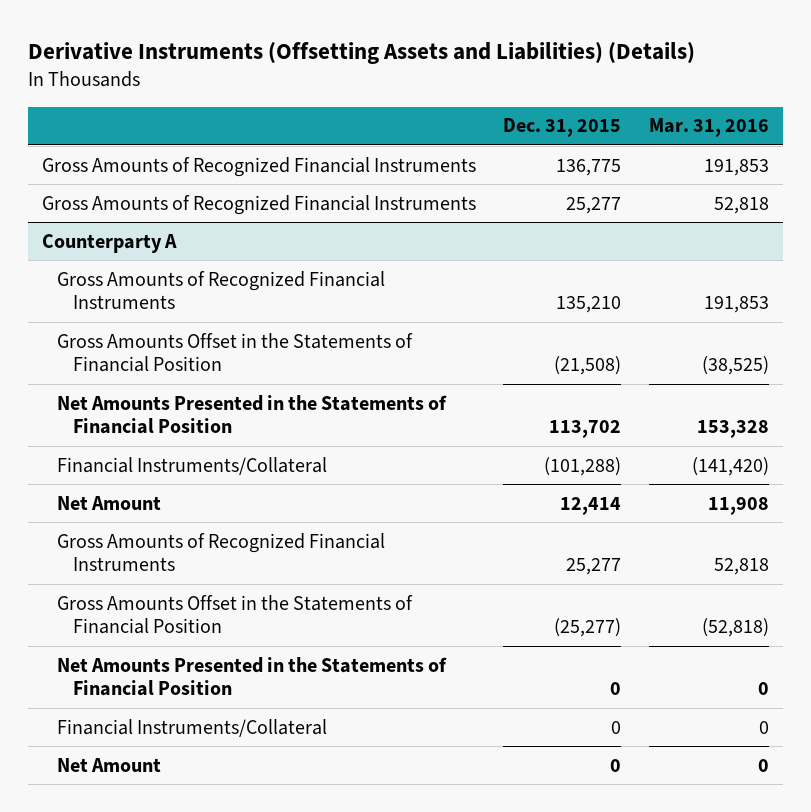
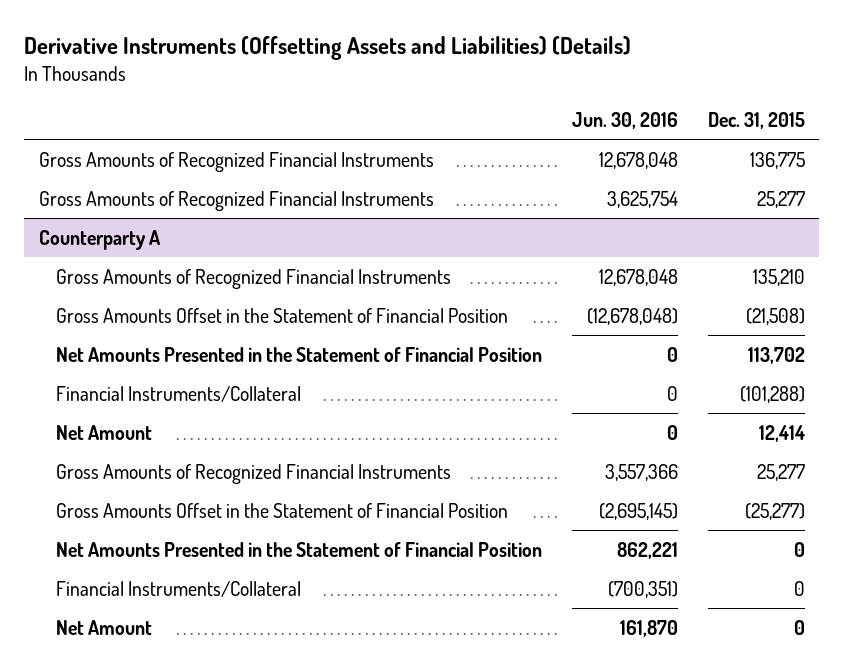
- | Dec. 31, 2015 | Mar. 31, 2016
+ | Jun. 30, 2016 | Dec. 31, 2015
@ Counterparty A
- Gross Amounts Offset in the Statements of Financial Position | (21,508) | (38,525)
- Net Amounts Presented in the Statements of Financial Position | 113,702 | 153,328
+ Gross Amounts Offset in the Statement of Financial Position | (12,678,048) | (21,508)
+ Net Amounts Presented in the Statement of Financial Position | 0 | 113,702
- Gross Amounts Offset in the Statements of Financial Position | (25,277) | (52,818)
- Net Amounts Presented in the Statements of Financial Position | 0 | 0
+ Gross Amounts Offset in the Statement of Financial Position | (2,695,145) | (25,277)
+ Net Amounts Presented in the Statement of Financial Position | 862,221 | 0

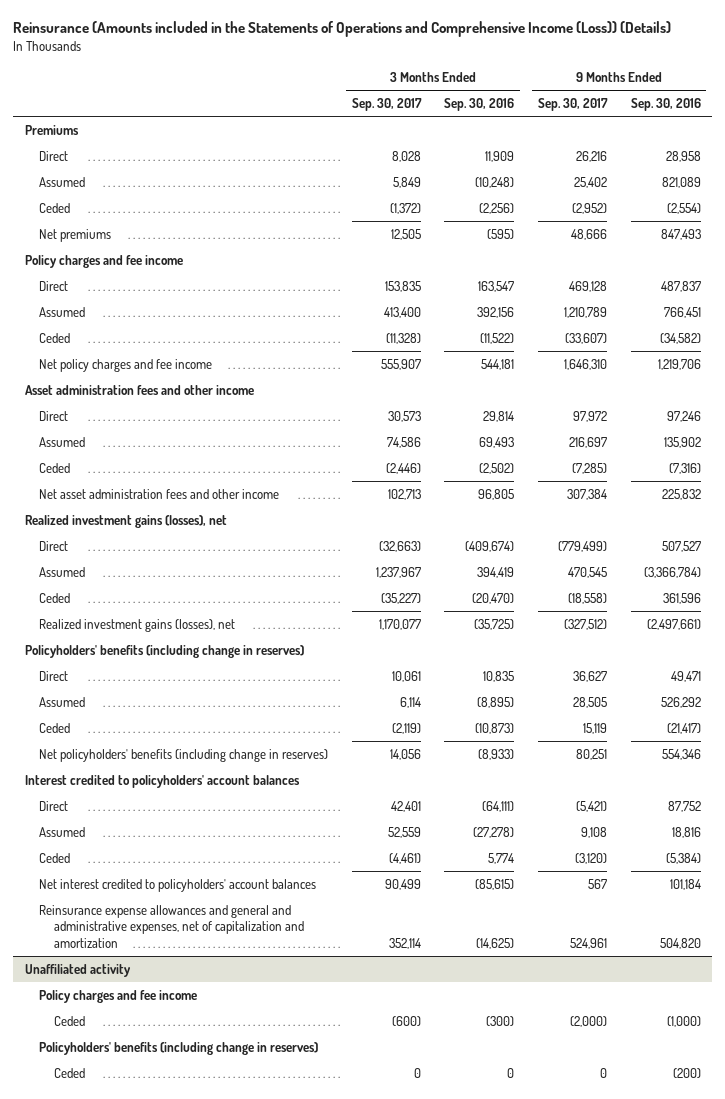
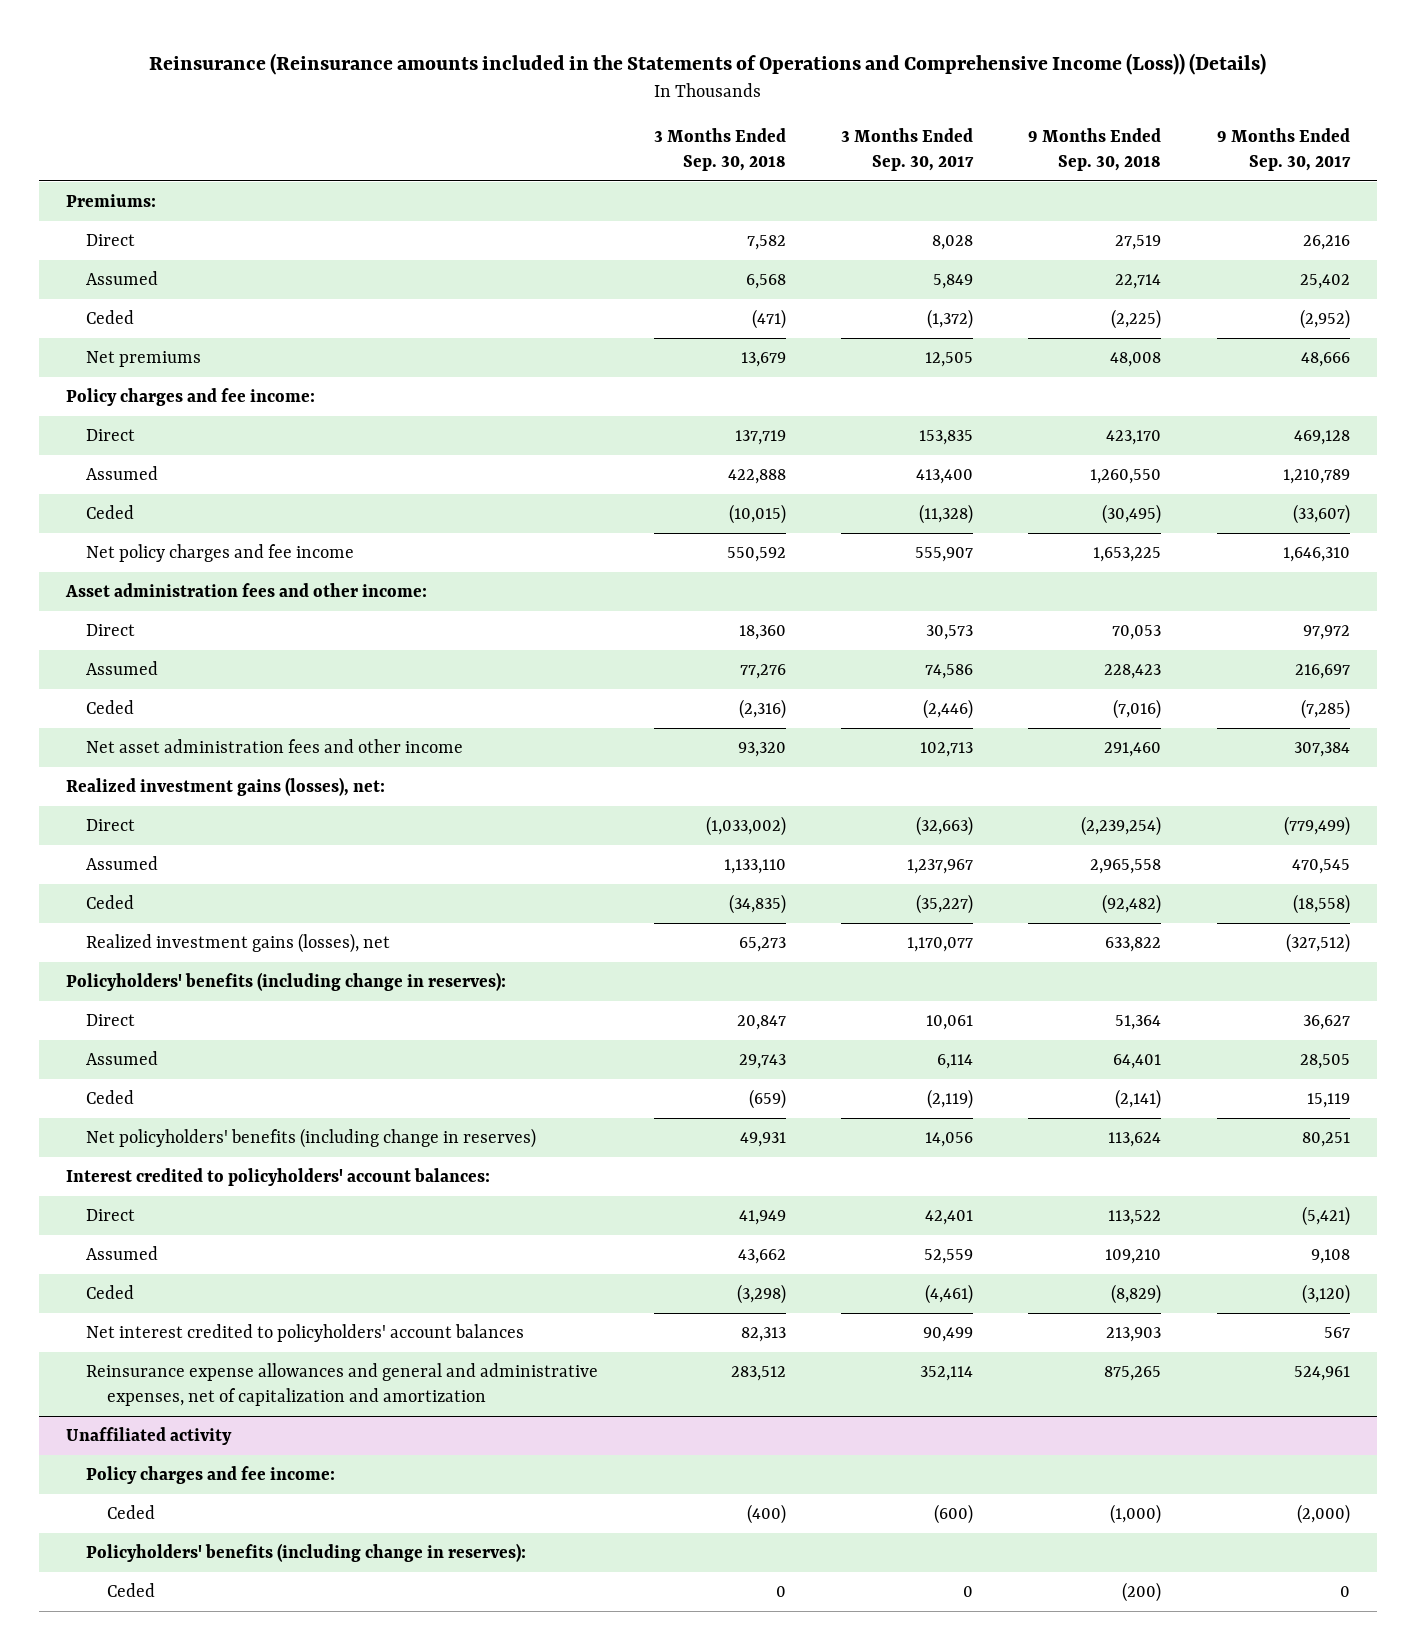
- Reinsurance (Amounts included in the Statements of Operations and Comprehensive Income (Loss)) (Details)
+ Reinsurance (Reinsurance amounts included in the Statements of Operations and Comprehensive Income (Loss)) (Details)
- | 3 Months Ended Sep. 30, 2017 | 3 Months Ended Sep. 30, 2016 | 9 Months Ended Sep. 30, 2017 | 9 Months Ended Sep. 30, 2016
+ | 3 Months Ended Sep. 30, 2018 | 3 Months Ended Sep. 30, 2017 | 9 Months Ended Sep. 30, 2018 | 9 Months Ended Sep. 30, 2017
- Premiums
+ Premiums:
- Policy charges and fee income
+ Policy charges and fee income:
- Asset administration fees and other income
+ Asset administration fees and other income:
- Realized investment gains (losses), net
+ Realized investment gains (losses), net:
- Policyholders' benefits (including change in reserves)
+ Policyholders' benefits (including change in reserves):
- Interest credited to policyholders' account balances
+ Interest credited to policyholders' account balances:
@ Unaffiliated activity
- Policy charges and fee income
+ Policy charges and fee income:
- Policyholders' benefits (including change in reserves)
+ Policyholders' benefits (including change in reserves):

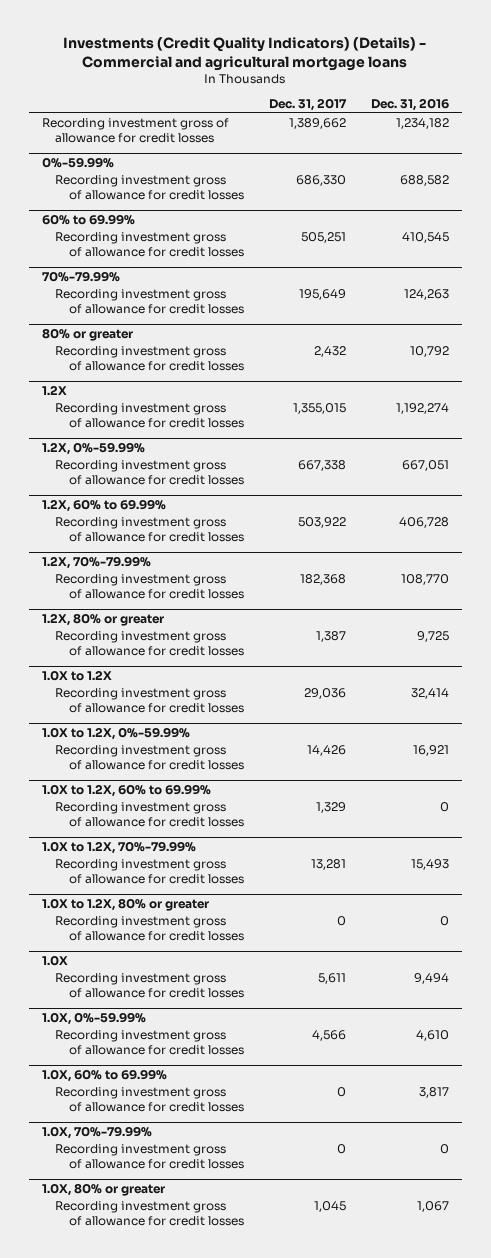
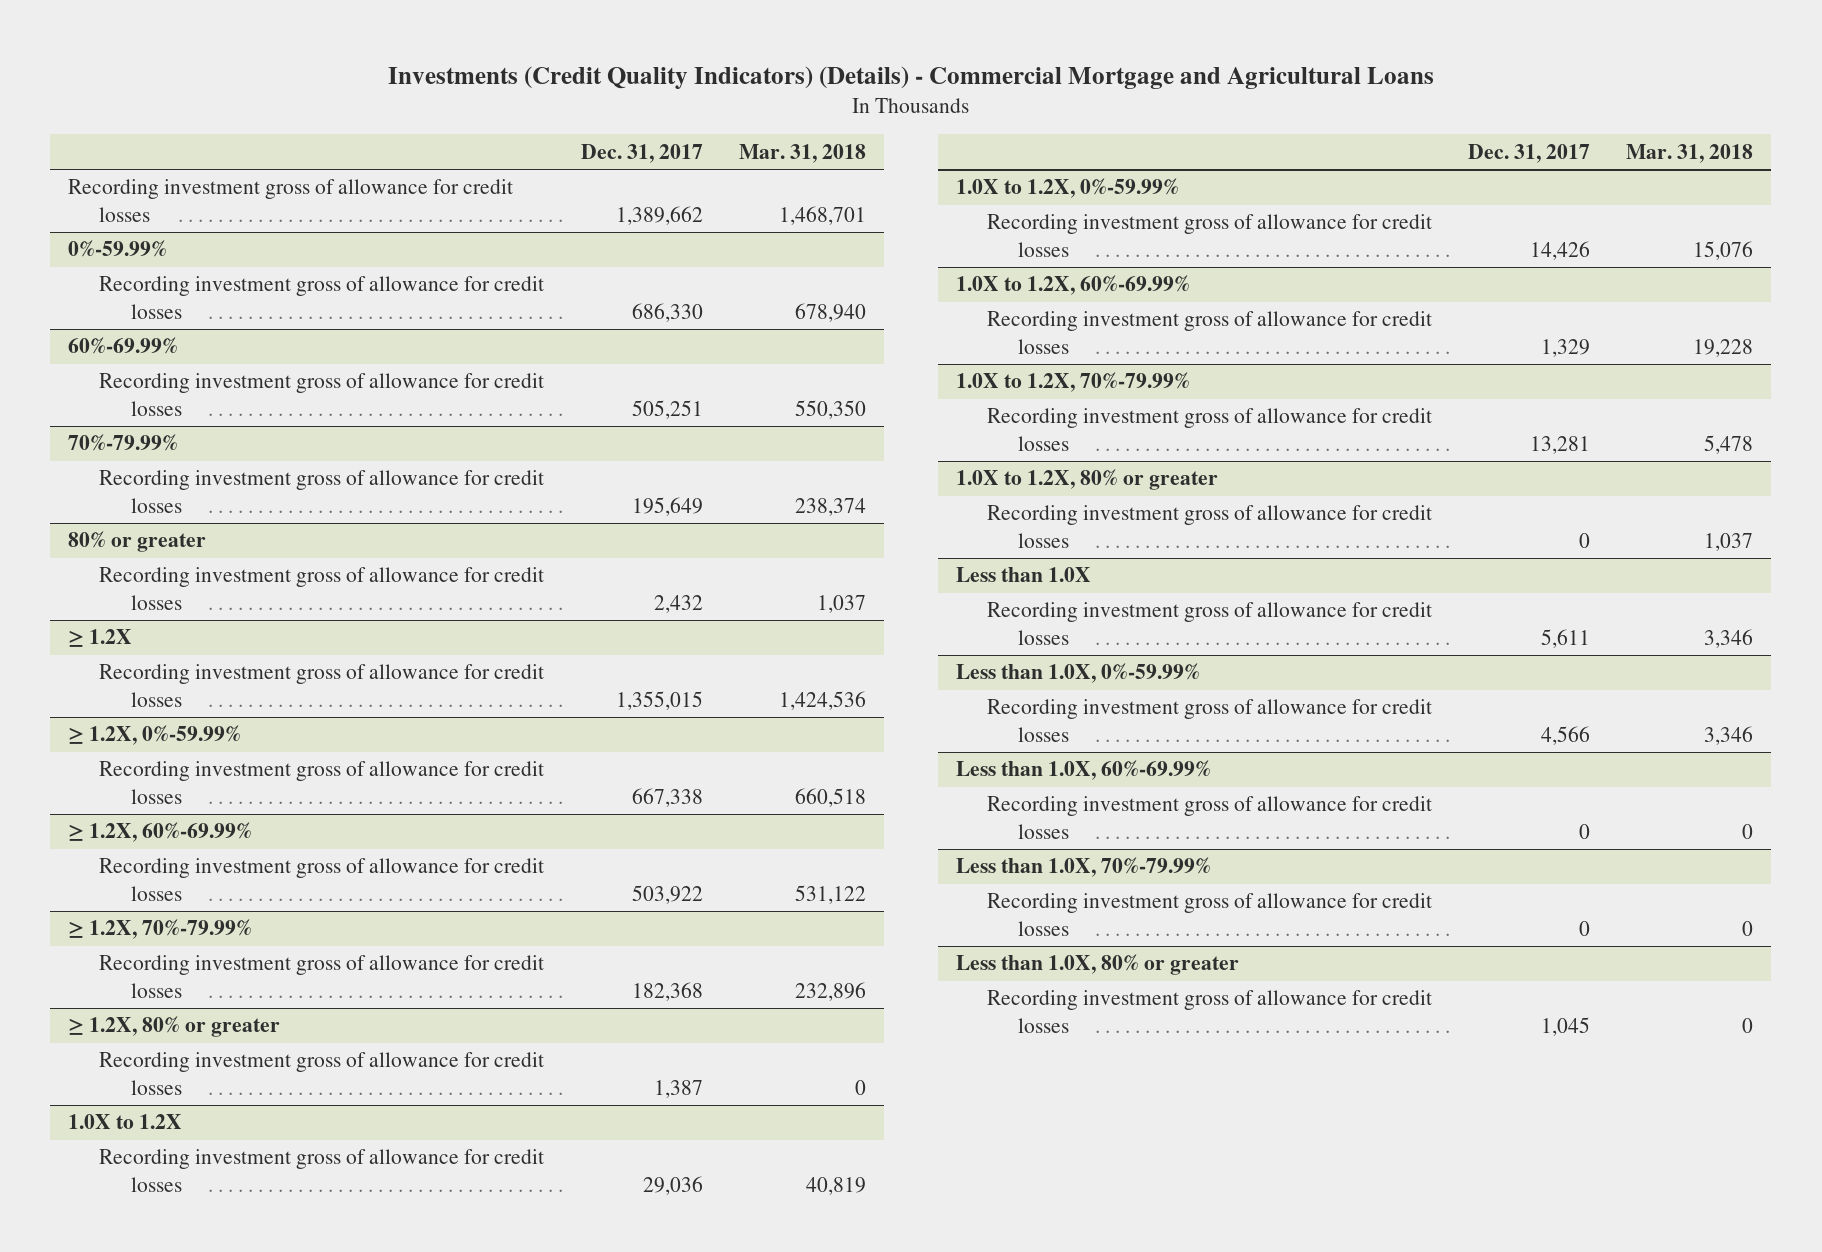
- Investments (Credit Quality Indicators) (Details) - Commercial and agricultural mortgage loans
+ Investments (Credit Quality Indicators) (Details) - Commercial Mortgage and Agricultural Loans
- | Dec. 31, 2017 | Dec. 31, 2016
+ | Dec. 31, 2017 | Mar. 31, 2018
- 60% to 69.99%
+ 60%-69.99%
- 1.2X
+ ≥ 1.2X
- 1.2X, 0%-59.99%
+ ≥ 1.2X, 0%-59.99%
- 1.2X, 60% to 69.99%
+ ≥ 1.2X, 60%-69.99%
- 1.2X, 70%-79.99%
+ ≥ 1.2X, 70%-79.99%
- 1.2X, 80% or greater
+ ≥ 1.2X, 80% or greater
- 1.0X to 1.2X, 60% to 69.99%
+ 1.0X to 1.2X, 60%-69.99%
- 1.0X
+ Less than 1.0X
- 1.0X, 0%-59.99%
+ Less than 1.0X, 0%-59.99%
- 1.0X, 60% to 69.99%
+ Less than 1.0X, 60%-69.99%
- 1.0X, 70%-79.99%
+ Less than 1.0X, 70%-79.99%
- 1.0X, 80% or greater
+ Less than 1.0X, 80% or greater

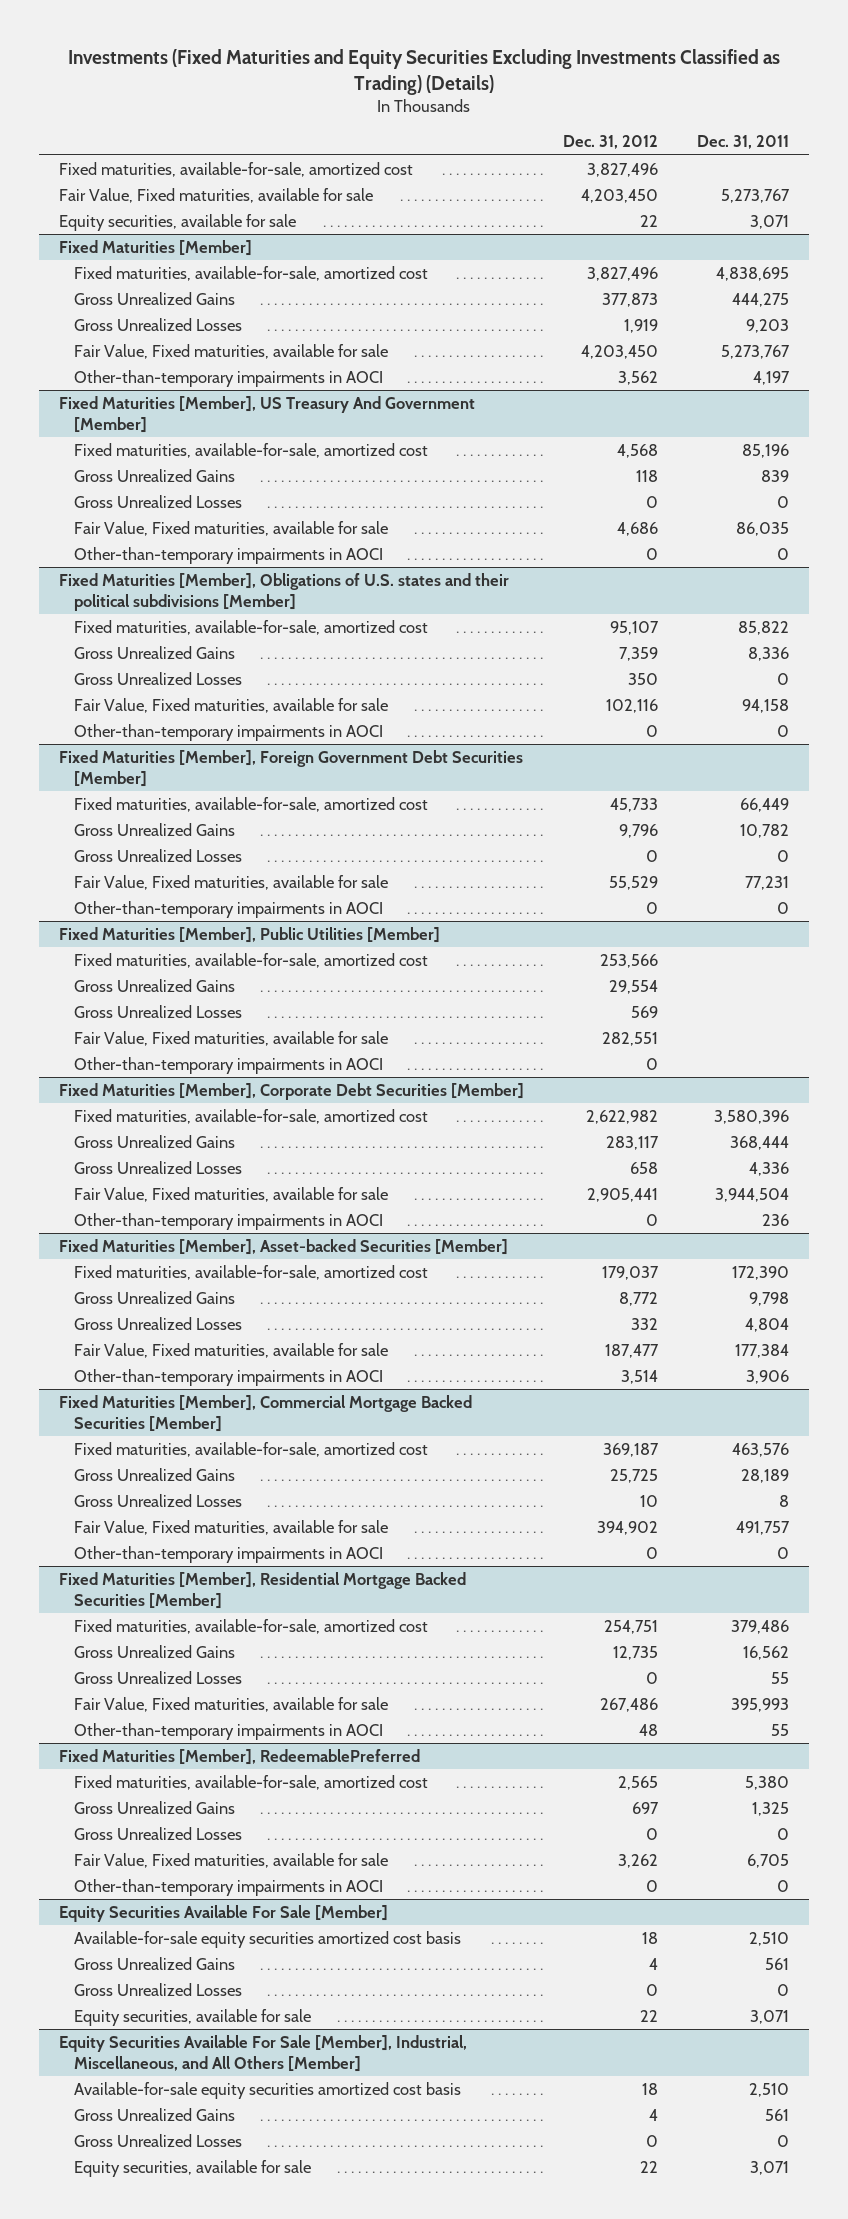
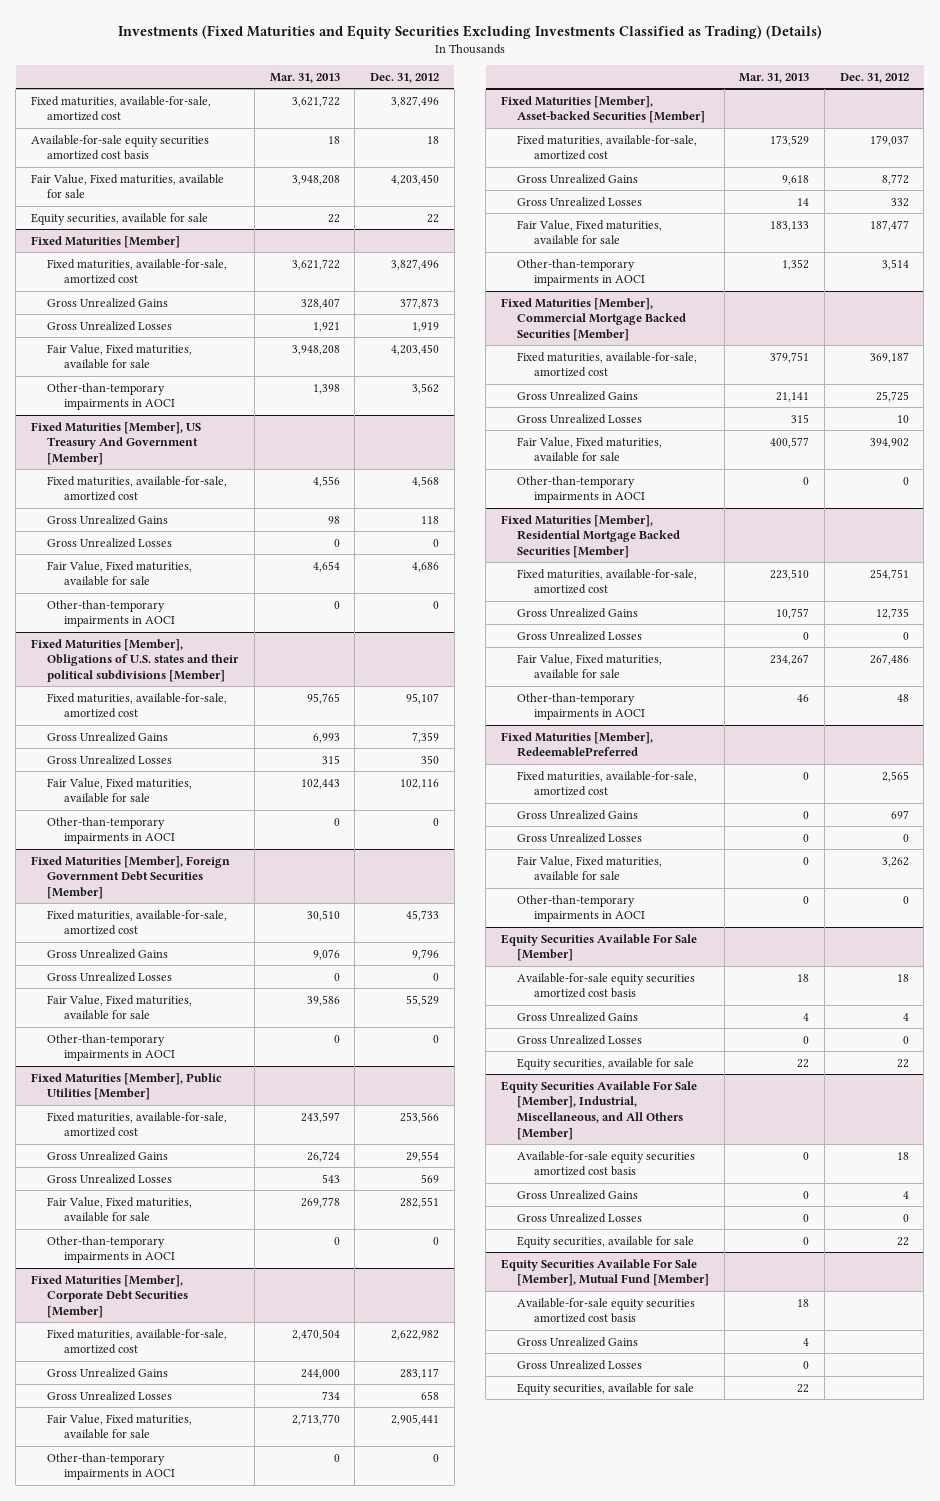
- | Dec. 31, 2012 | Dec. 31, 2011
+ | Mar. 31, 2013 | Dec. 31, 2012
+ Available-for-sale equity securities amortized cost basis | 18 | 18
+ Equity Securities Available For Sale [Member], Mutual Fund [Member]
+ Available-for-sale equity securities amortized cost basis | 18 |
+ Gross Unrealized Gains | 4 |
+ Gross Unrealized Losses | 0 |
+ Equity securities, available for sale | 22 |

